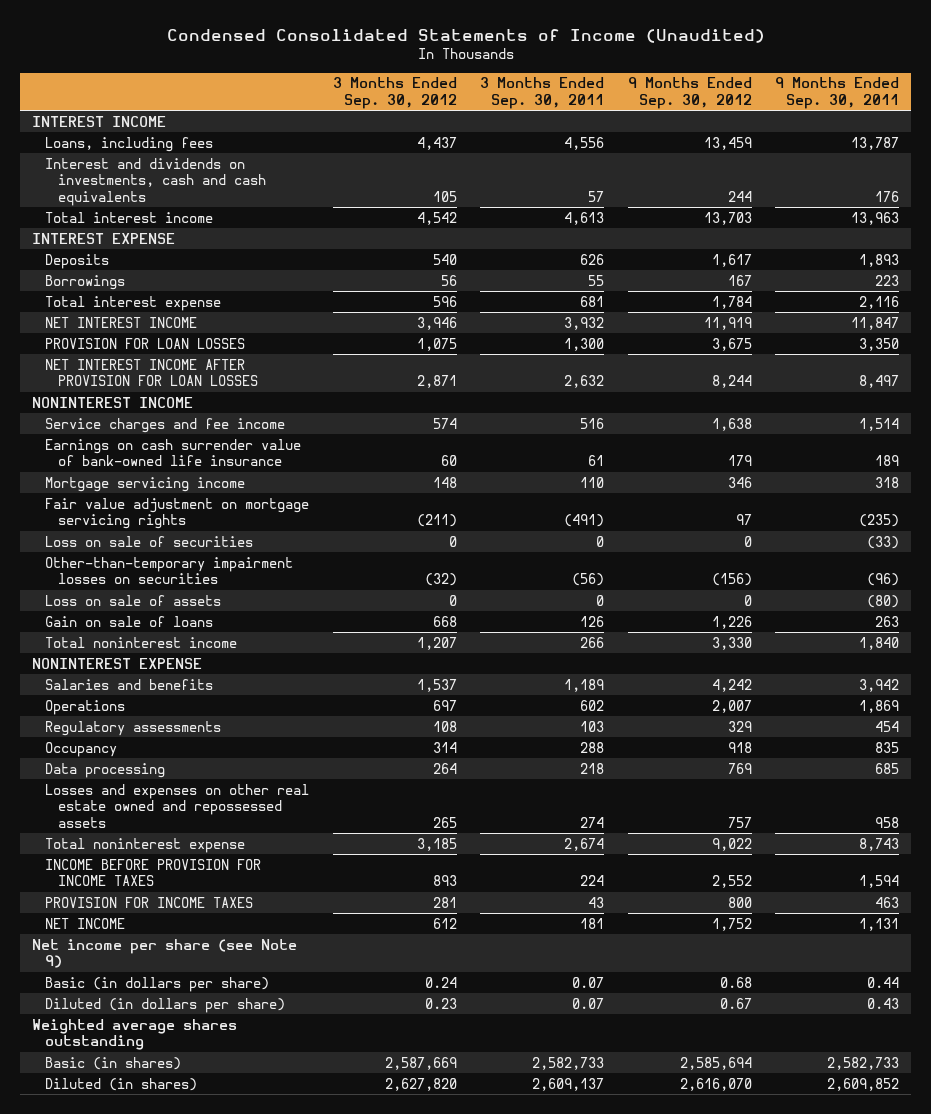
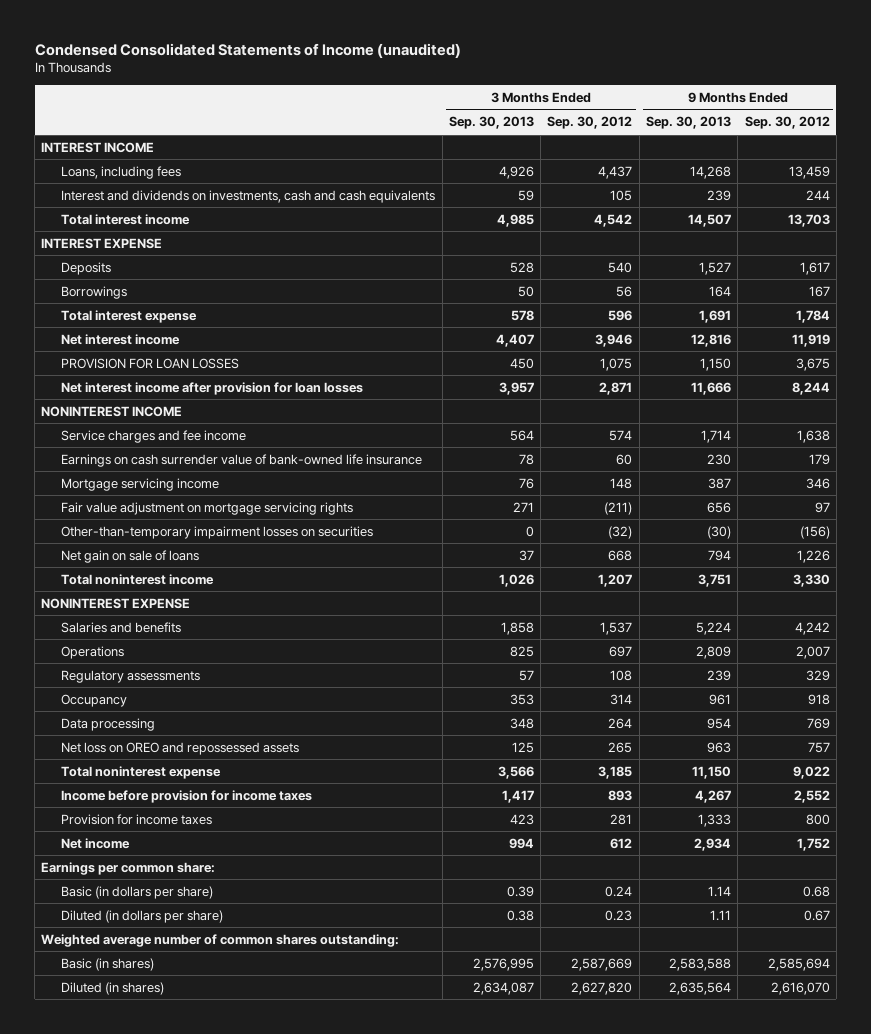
- Condensed Consolidated Statements of Income (Unaudited)
+ Condensed Consolidated Statements of Income (unaudited)
- | 3 Months Ended Sep. 30, 2012 | 3 Months Ended Sep. 30, 2011 | 9 Months Ended Sep. 30, 2012 | 9 Months Ended Sep. 30, 2011
+ | 3 Months Ended Sep. 30, 2013 | 3 Months Ended Sep. 30, 2012 | 9 Months Ended Sep. 30, 2013 | 9 Months Ended Sep. 30, 2012
- NET INTEREST INCOME | 3,946 | 3,932 | 11,919 | 11,847
+ Net interest income | 4,407 | 3,946 | 12,816 | 11,919
- NET INTEREST INCOME AFTER PROVISION FOR LOAN LOSSES | 2,871 | 2,632 | 8,244 | 8,497
+ Net interest income after provision for loan losses | 3,957 | 2,871 | 11,666 | 8,244
- Loss on sale of securities | 0 | 0 | 0 | (33)
- Loss on sale of assets | 0 | 0 | 0 | (80)
- Gain on sale of loans | 668 | 126 | 1,226 | 263
+ Net gain on sale of loans | 37 | 668 | 794 | 1,226
- Losses and expenses on other real estate owned and repossessed assets | 265 | 274 | 757 | 958
+ Net loss on OREO and repossessed assets | 125 | 265 | 963 | 757
- INCOME BEFORE PROVISION FOR INCOME TAXES | 893 | 224 | 2,552 | 1,594
- PROVISION FOR INCOME TAXES | 281 | 43 | 800 | 463
- NET INCOME | 612 | 181 | 1,752 | 1,131
- Net income per share (see Note 9)
+ Income before provision for income taxes | 1,417 | 893 | 4,267 | 2,552
+ Provision for income taxes | 423 | 281 | 1,333 | 800
+ Net income | 994 | 612 | 2,934 | 1,752
+ Earnings per common share:
- Weighted average shares outstanding
+ Weighted average number of common shares outstanding:

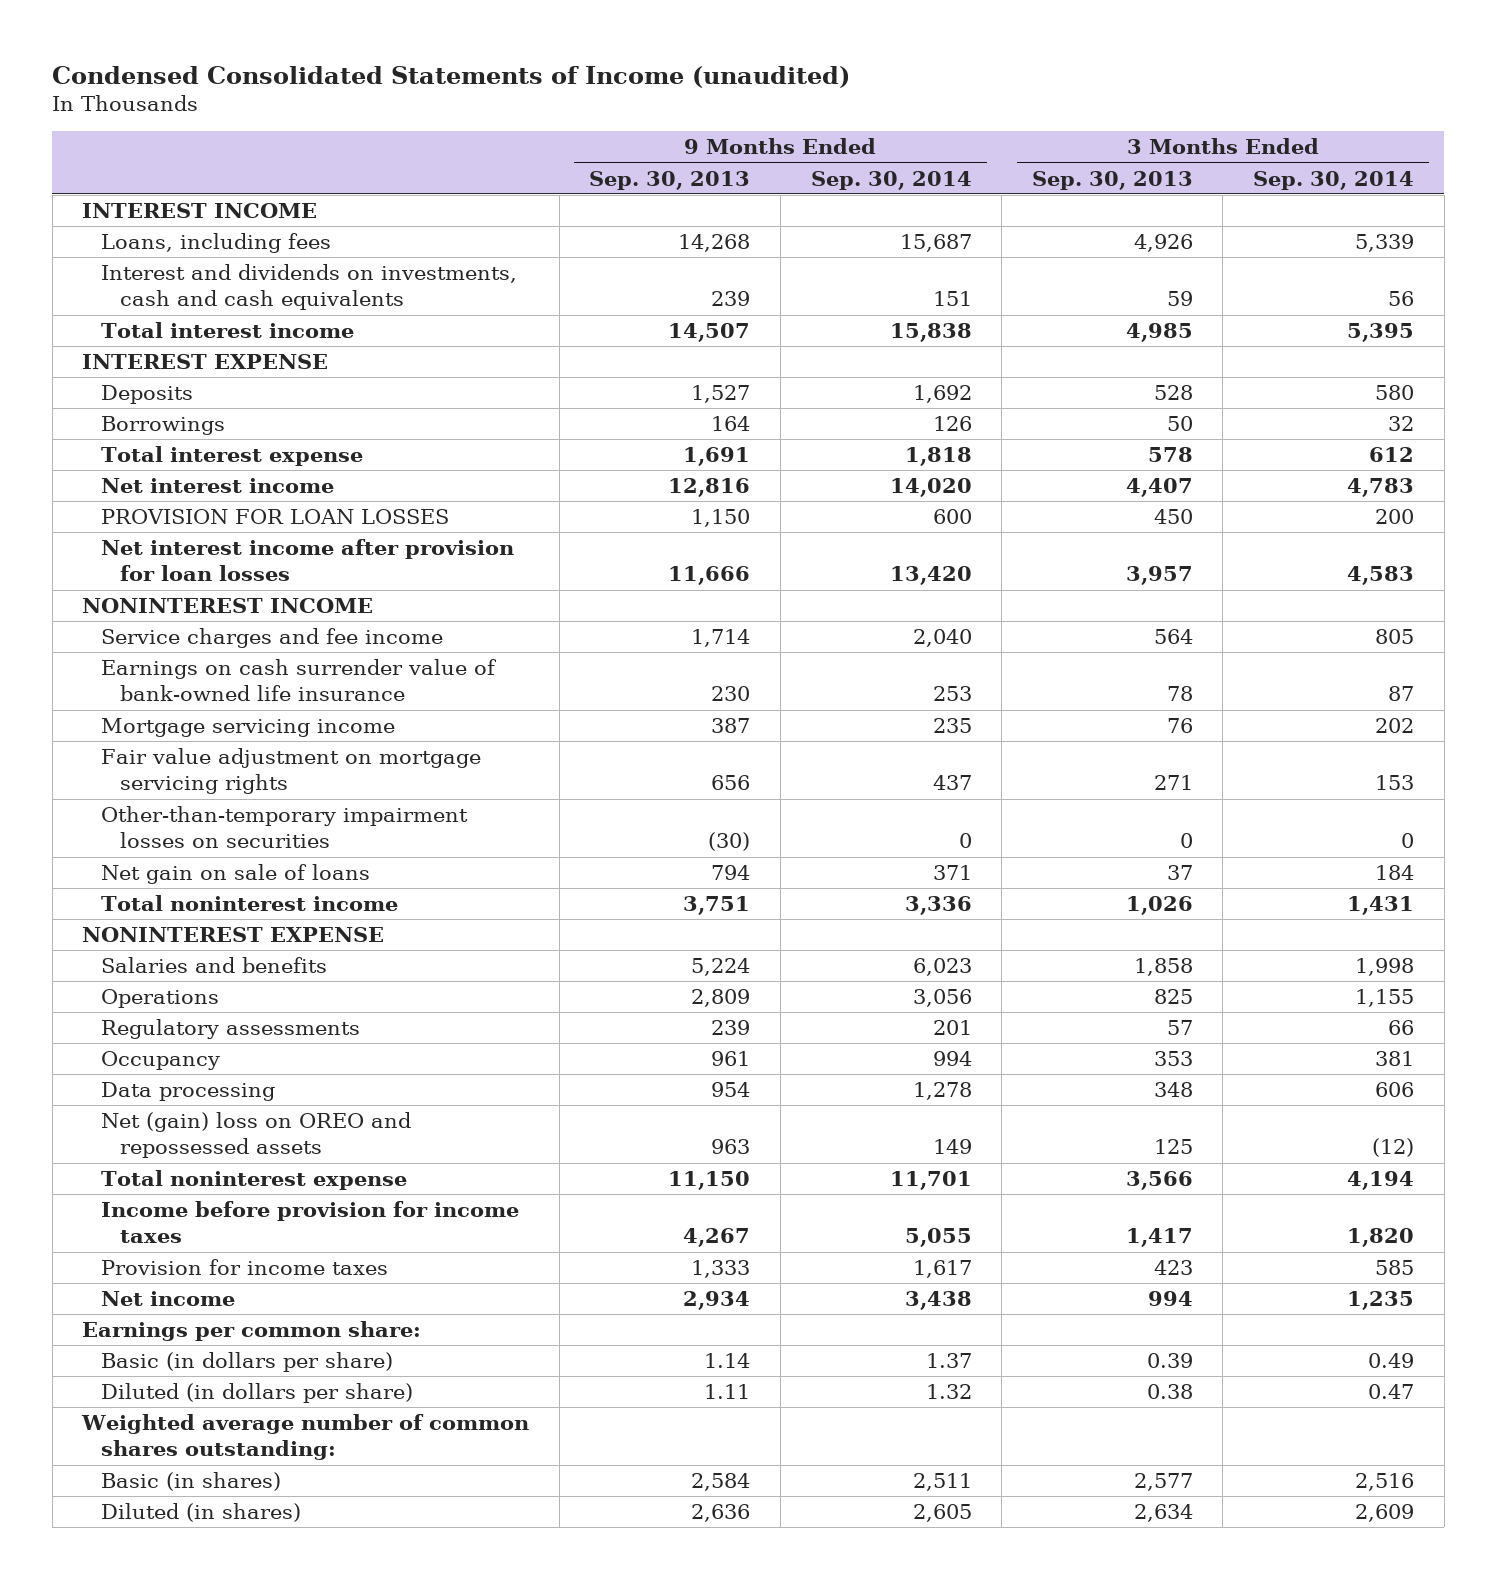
- | 3 Months Ended Sep. 30, 2013 | 3 Months Ended Sep. 30, 2012 | 9 Months Ended Sep. 30, 2013 | 9 Months Ended Sep. 30, 2012
+ | 9 Months Ended Sep. 30, 2013 | 9 Months Ended Sep. 30, 2014 | 3 Months Ended Sep. 30, 2013 | 3 Months Ended Sep. 30, 2014
- Net loss on OREO and repossessed assets | 125 | 265 | 963 | 757
+ Net (gain) loss on OREO and repossessed assets | 963 | 149 | 125 | (12)
- Basic (in shares) | 2,576,995 | 2,587,669 | 2,583,588 | 2,585,694
- Diluted (in shares) | 2,634,087 | 2,627,820 | 2,635,564 | 2,616,070
+ Basic (in shares) | 2,584 | 2,511 | 2,577 | 2,516
+ Diluted (in shares) | 2,636 | 2,605 | 2,634 | 2,609

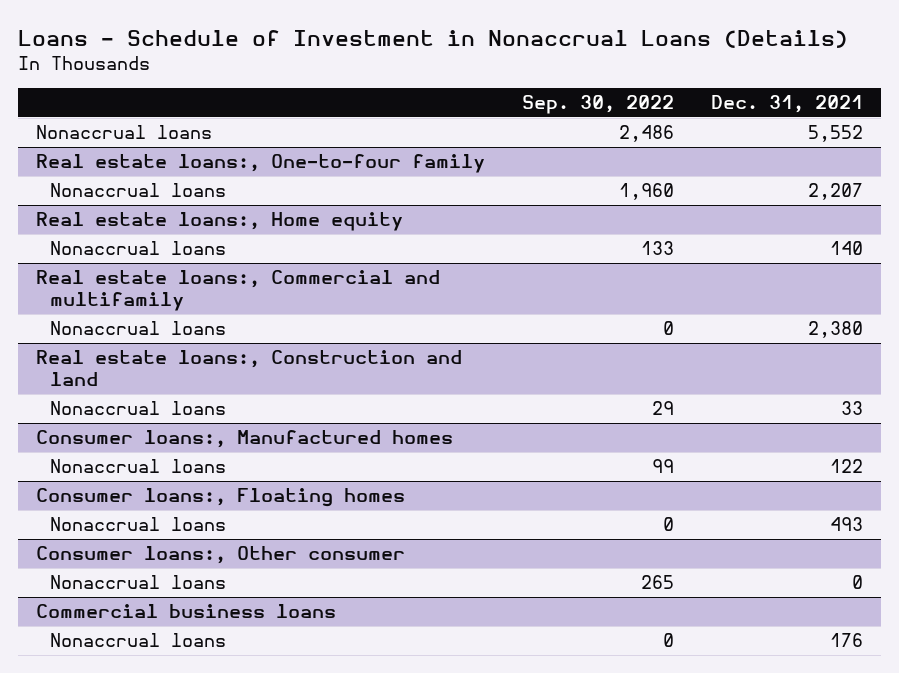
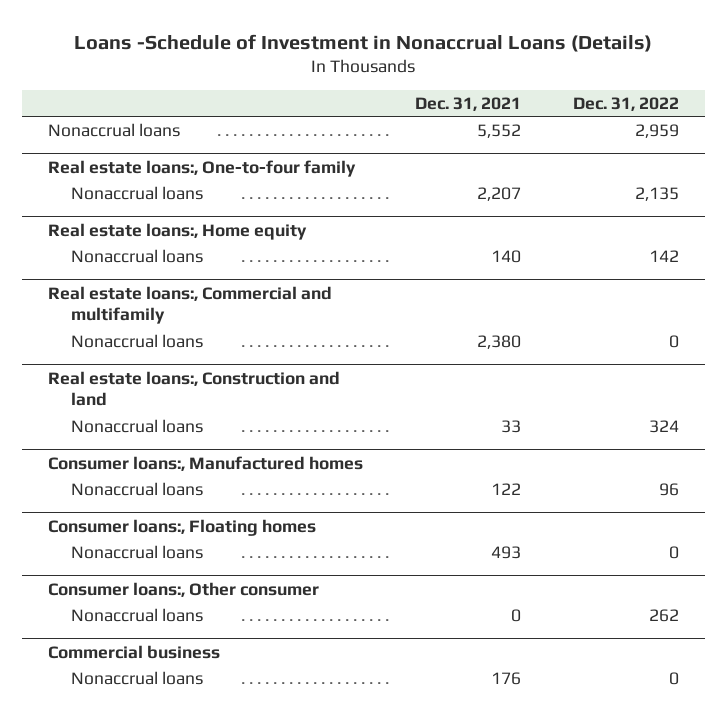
- Loans - Schedule of Investment in Nonaccrual Loans (Details)
+ Loans -Schedule of Investment in Nonaccrual Loans (Details)
- | Sep. 30, 2022 | Dec. 31, 2021
+ | Dec. 31, 2021 | Dec. 31, 2022
- Commercial business loans
+ Commercial business

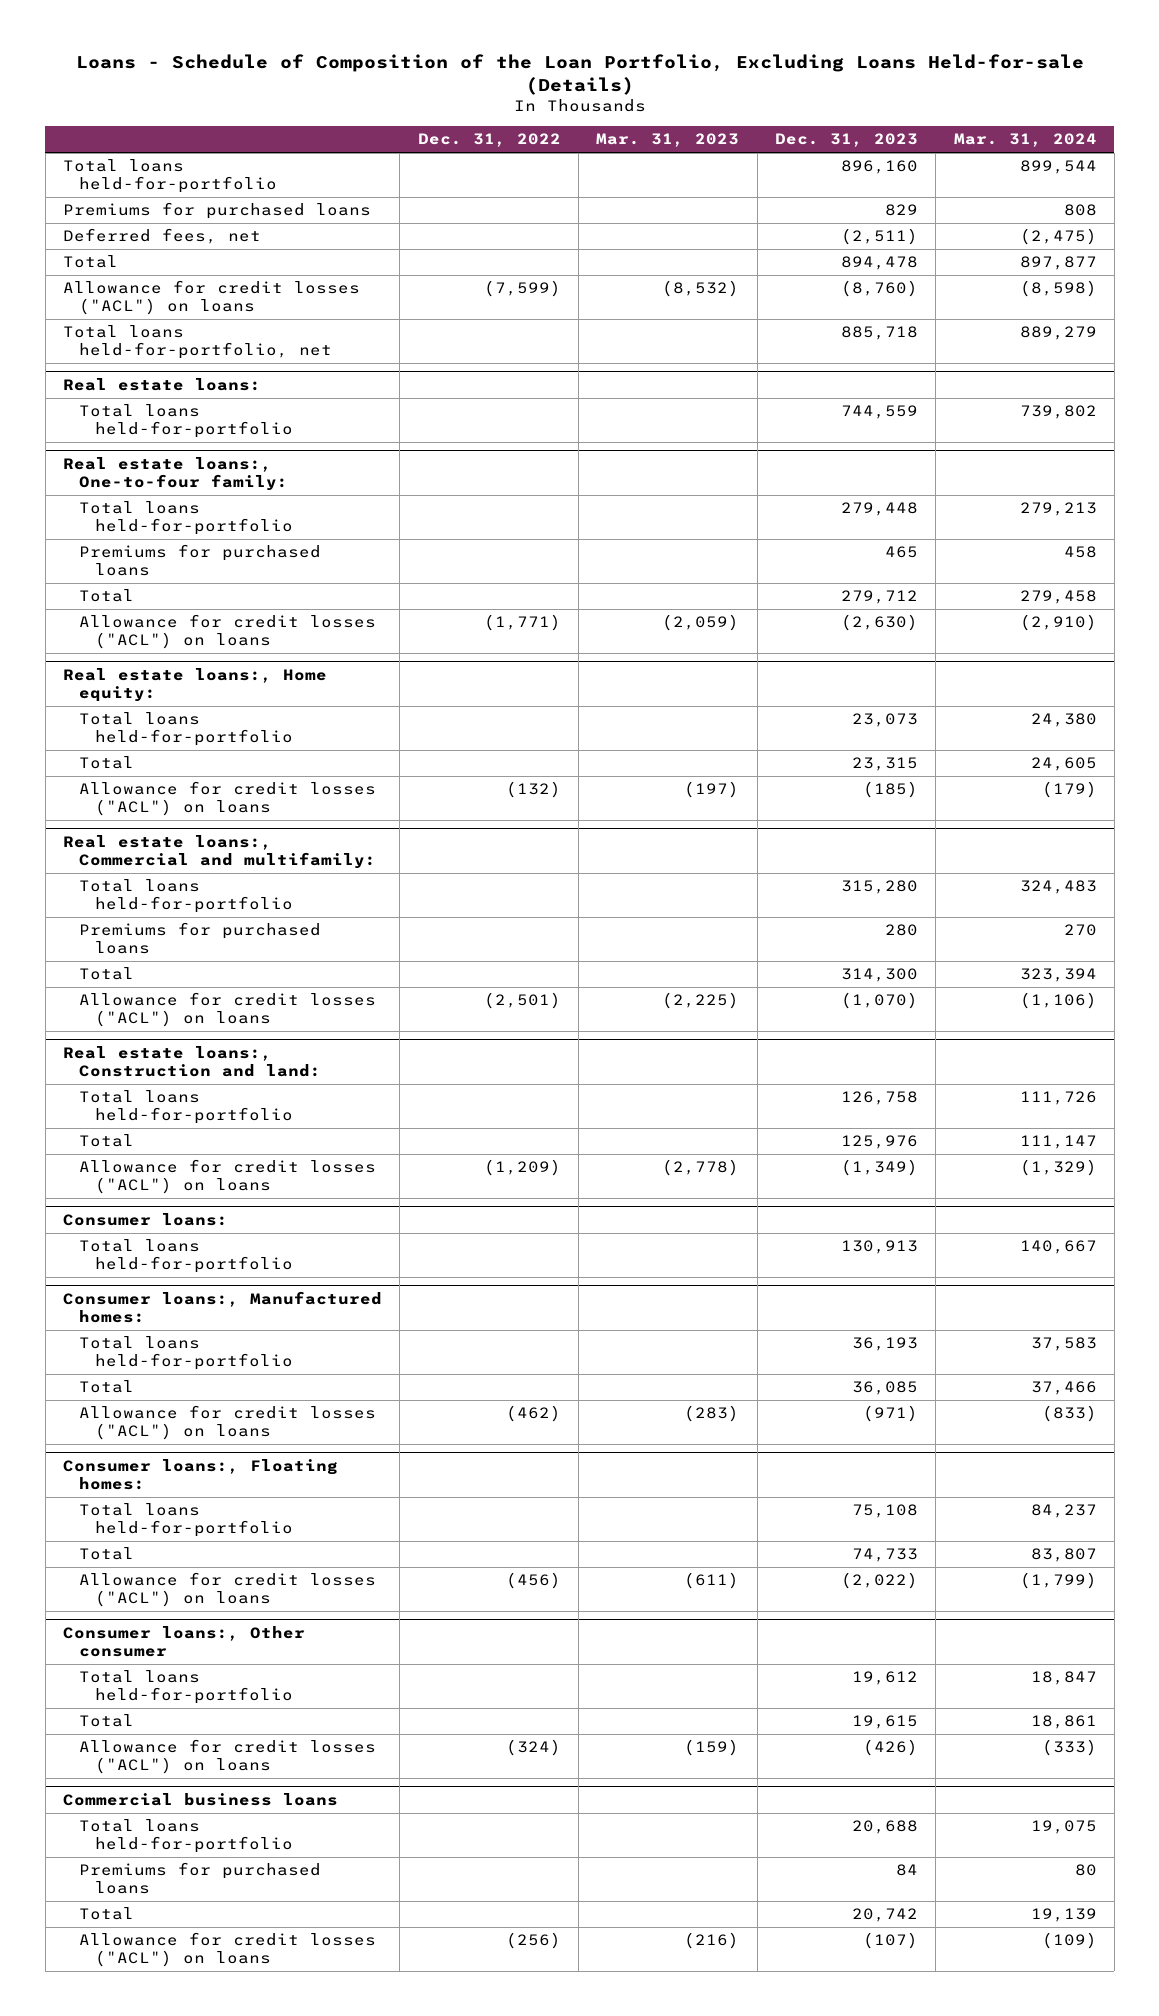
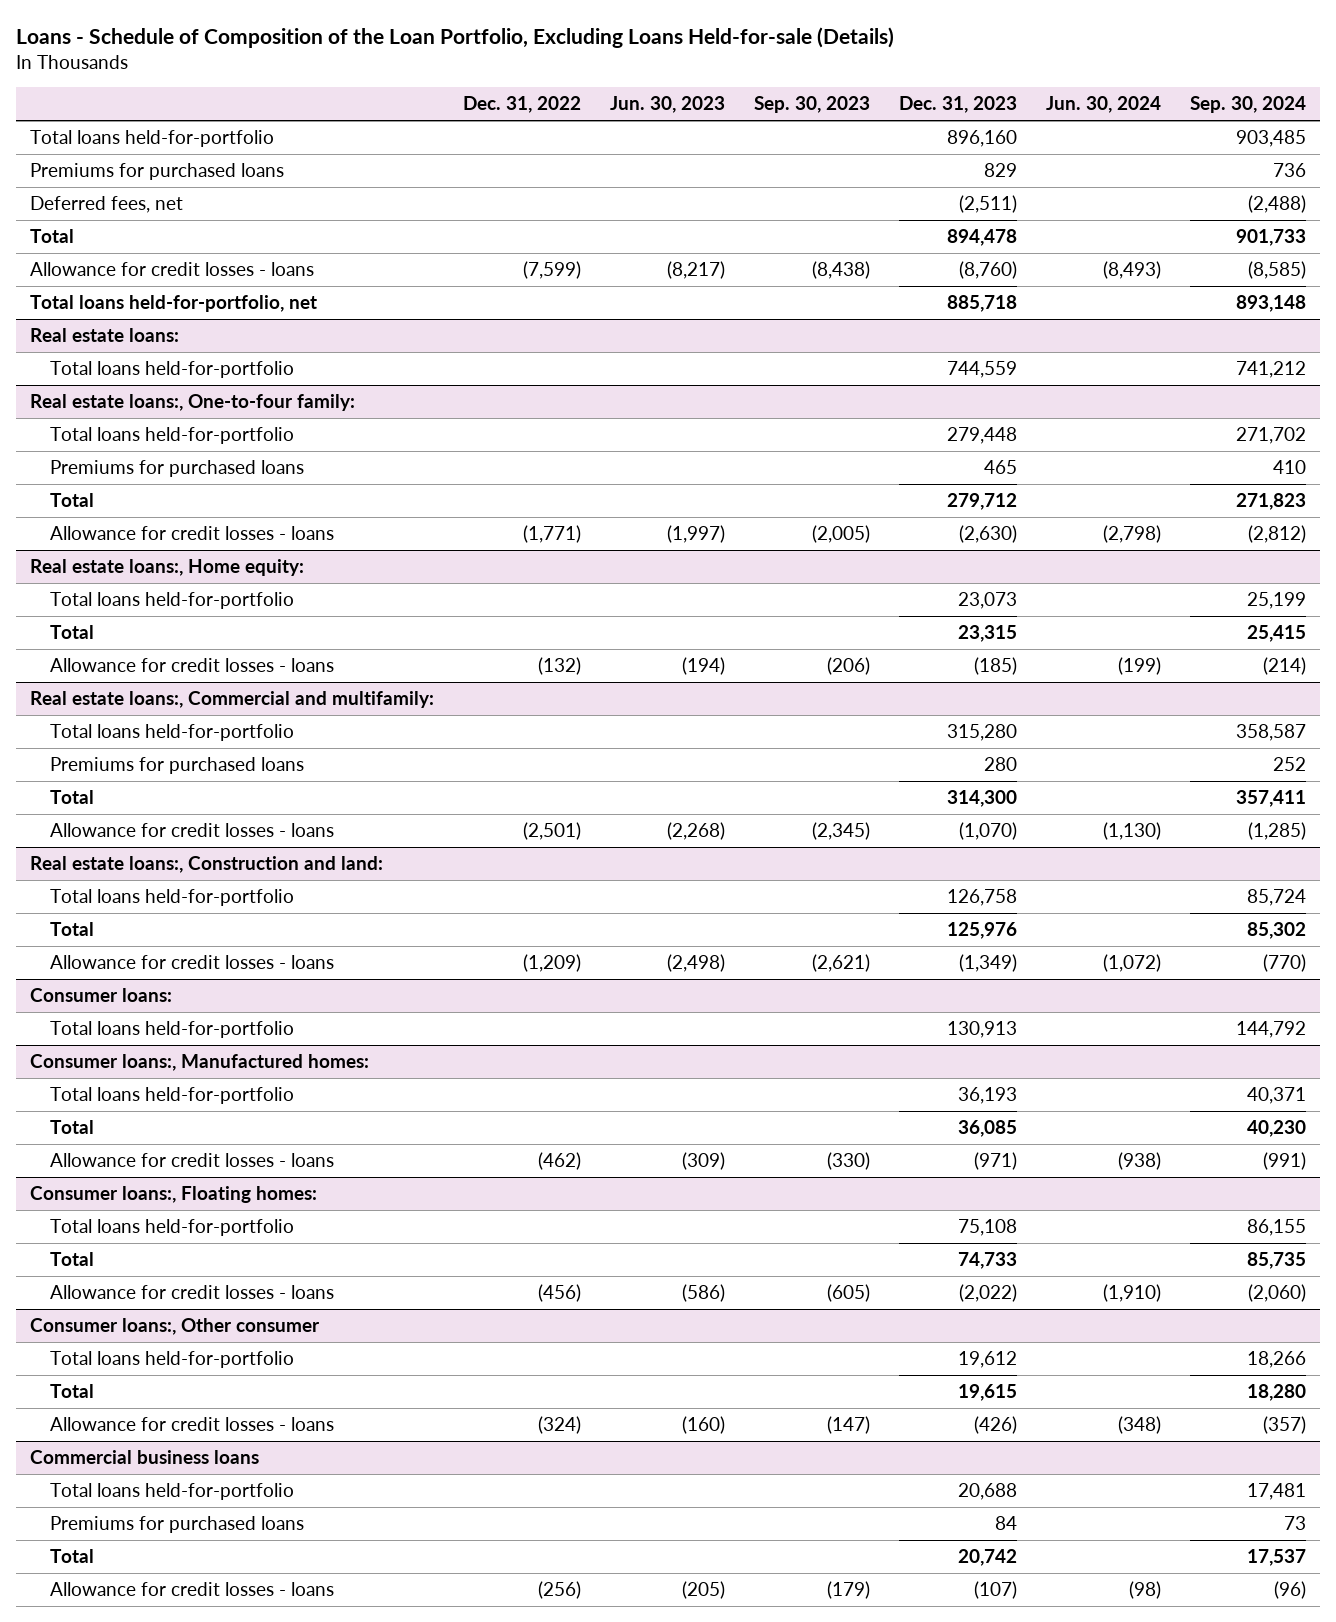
- | Dec. 31, 2022 | Mar. 31, 2023 | Dec. 31, 2023 | Mar. 31, 2024
+ | Dec. 31, 2022 | Jun. 30, 2023 | Sep. 30, 2023 | Dec. 31, 2023 | Jun. 30, 2024 | Sep. 30, 2024
- Allowance for credit losses ("ACL") on loans | (7,599) | (8,532) | (8,760) | (8,598)
+ Allowance for credit losses - loans | (7,599) | (8,217) | (8,438) | (8,760) | (8,493) | (8,585)
@ Real estate loans:, One-to-four family:
- Allowance for credit losses ("ACL") on loans | (1,771) | (2,059) | (2,630) | (2,910)
+ Allowance for credit losses - loans | (1,771) | (1,997) | (2,005) | (2,630) | (2,798) | (2,812)
@ Real estate loans:, Home equity:
- Allowance for credit losses ("ACL") on loans | (132) | (197) | (185) | (179)
+ Allowance for credit losses - loans | (132) | (194) | (206) | (185) | (199) | (214)
@ Real estate loans:, Commercial and multifamily:
- Allowance for credit losses ("ACL") on loans | (2,501) | (2,225) | (1,070) | (1,106)
+ Allowance for credit losses - loans | (2,501) | (2,268) | (2,345) | (1,070) | (1,130) | (1,285)
@ Real estate loans:, Construction and land:
- Allowance for credit losses ("ACL") on loans | (1,209) | (2,778) | (1,349) | (1,329)
+ Allowance for credit losses - loans | (1,209) | (2,498) | (2,621) | (1,349) | (1,072) | (770)
@ Consumer loans:, Manufactured homes:
- Allowance for credit losses ("ACL") on loans | (462) | (283) | (971) | (833)
+ Allowance for credit losses - loans | (462) | (309) | (330) | (971) | (938) | (991)
@ Consumer loans:, Floating homes:
- Allowance for credit losses ("ACL") on loans | (456) | (611) | (2,022) | (1,799)
+ Allowance for credit losses - loans | (456) | (586) | (605) | (2,022) | (1,910) | (2,060)
@ Consumer loans:, Other consumer
- Allowance for credit losses ("ACL") on loans | (324) | (159) | (426) | (333)
+ Allowance for credit losses - loans | (324) | (160) | (147) | (426) | (348) | (357)
@ Commercial business loans
- Allowance for credit losses ("ACL") on loans | (256) | (216) | (107) | (109)
+ Allowance for credit losses - loans | (256) | (205) | (179) | (107) | (98) | (96)

